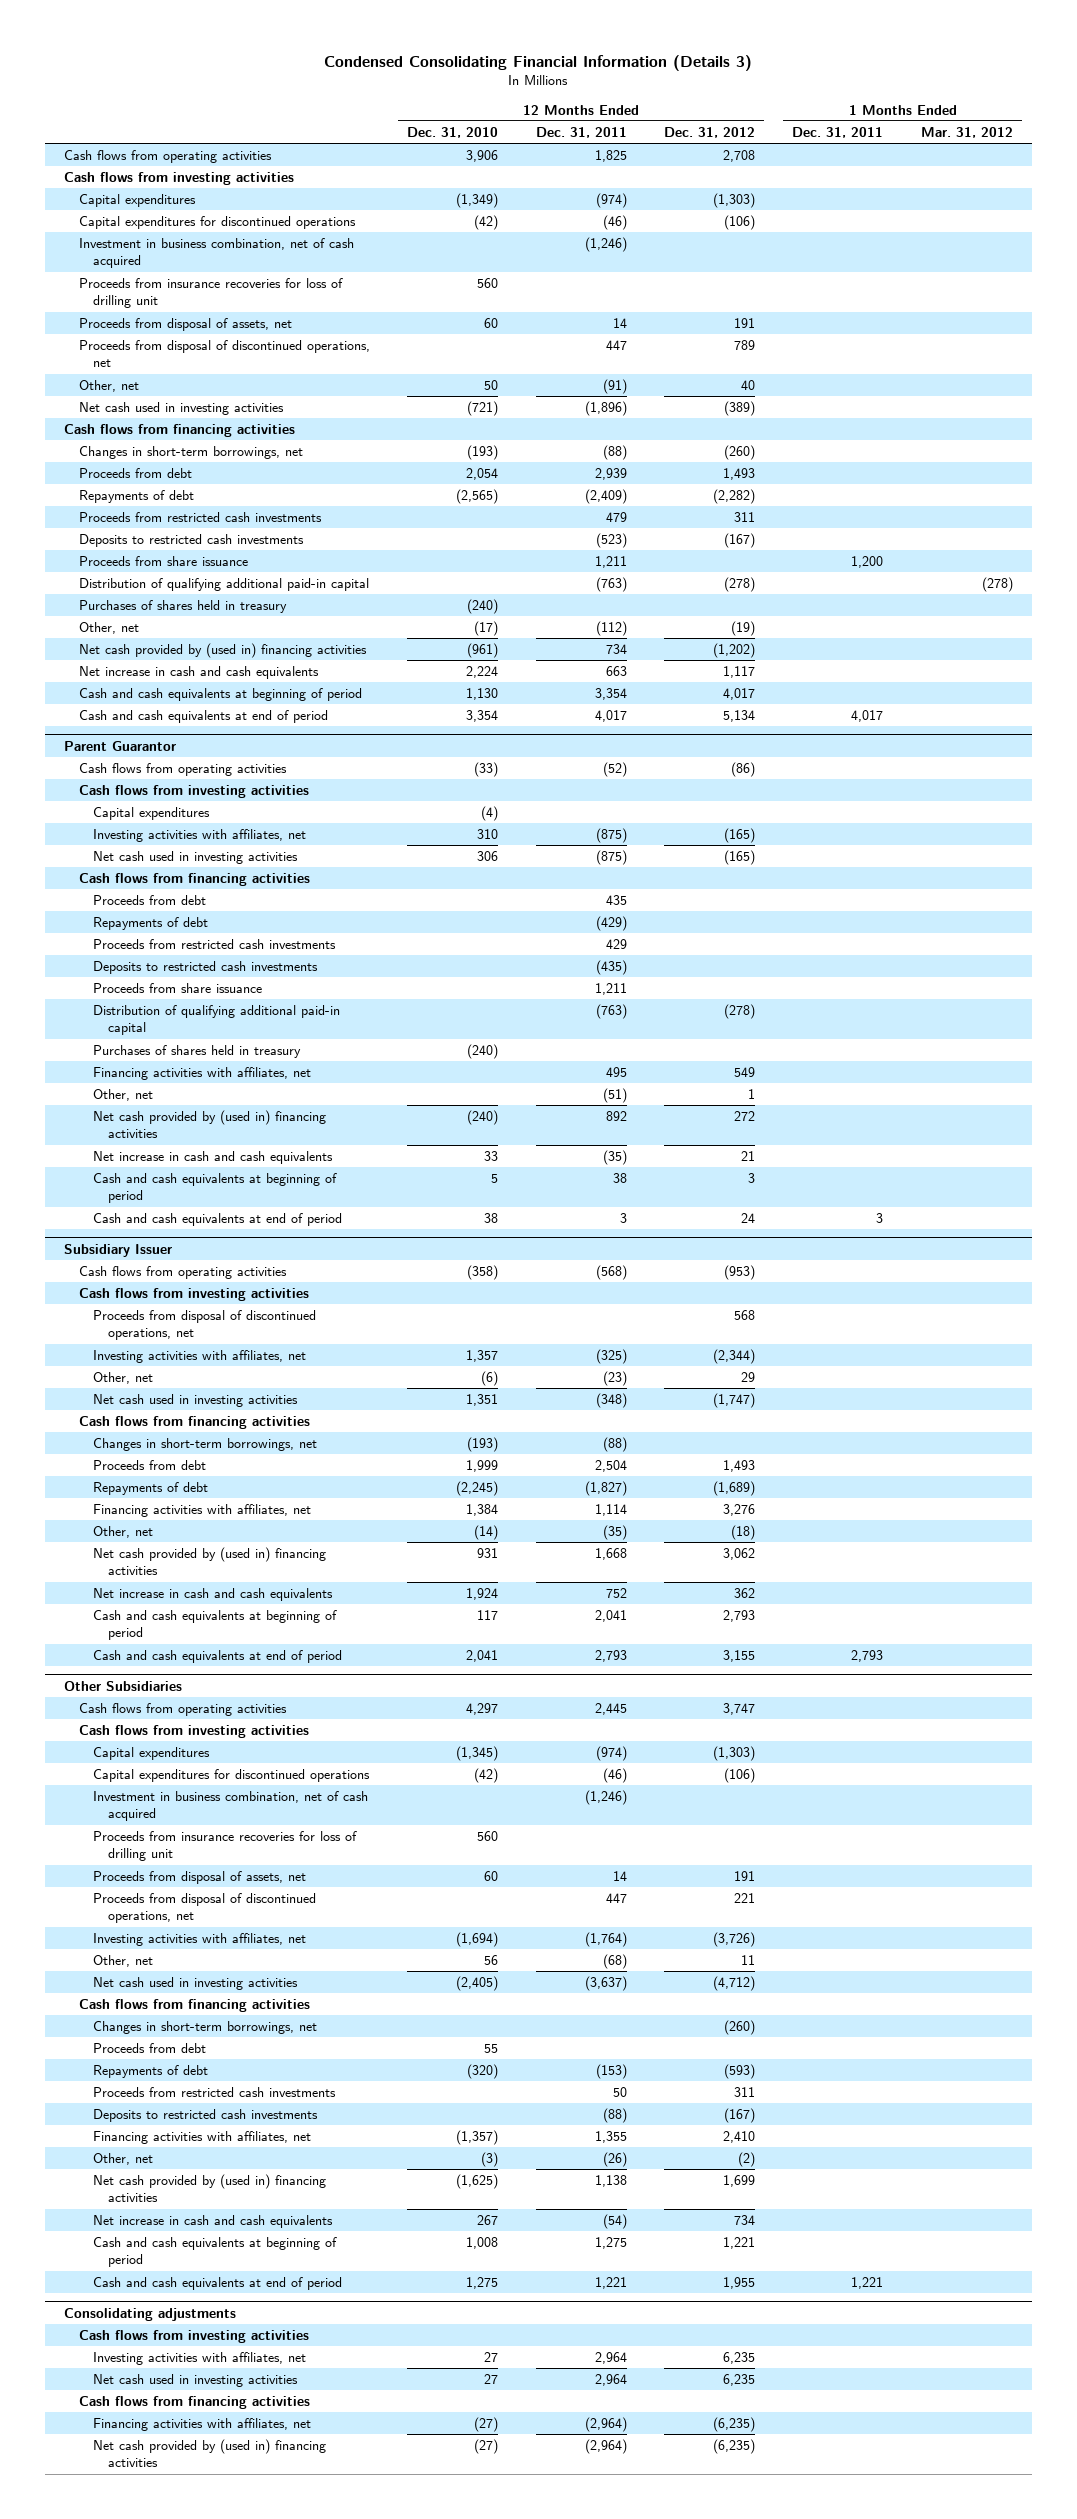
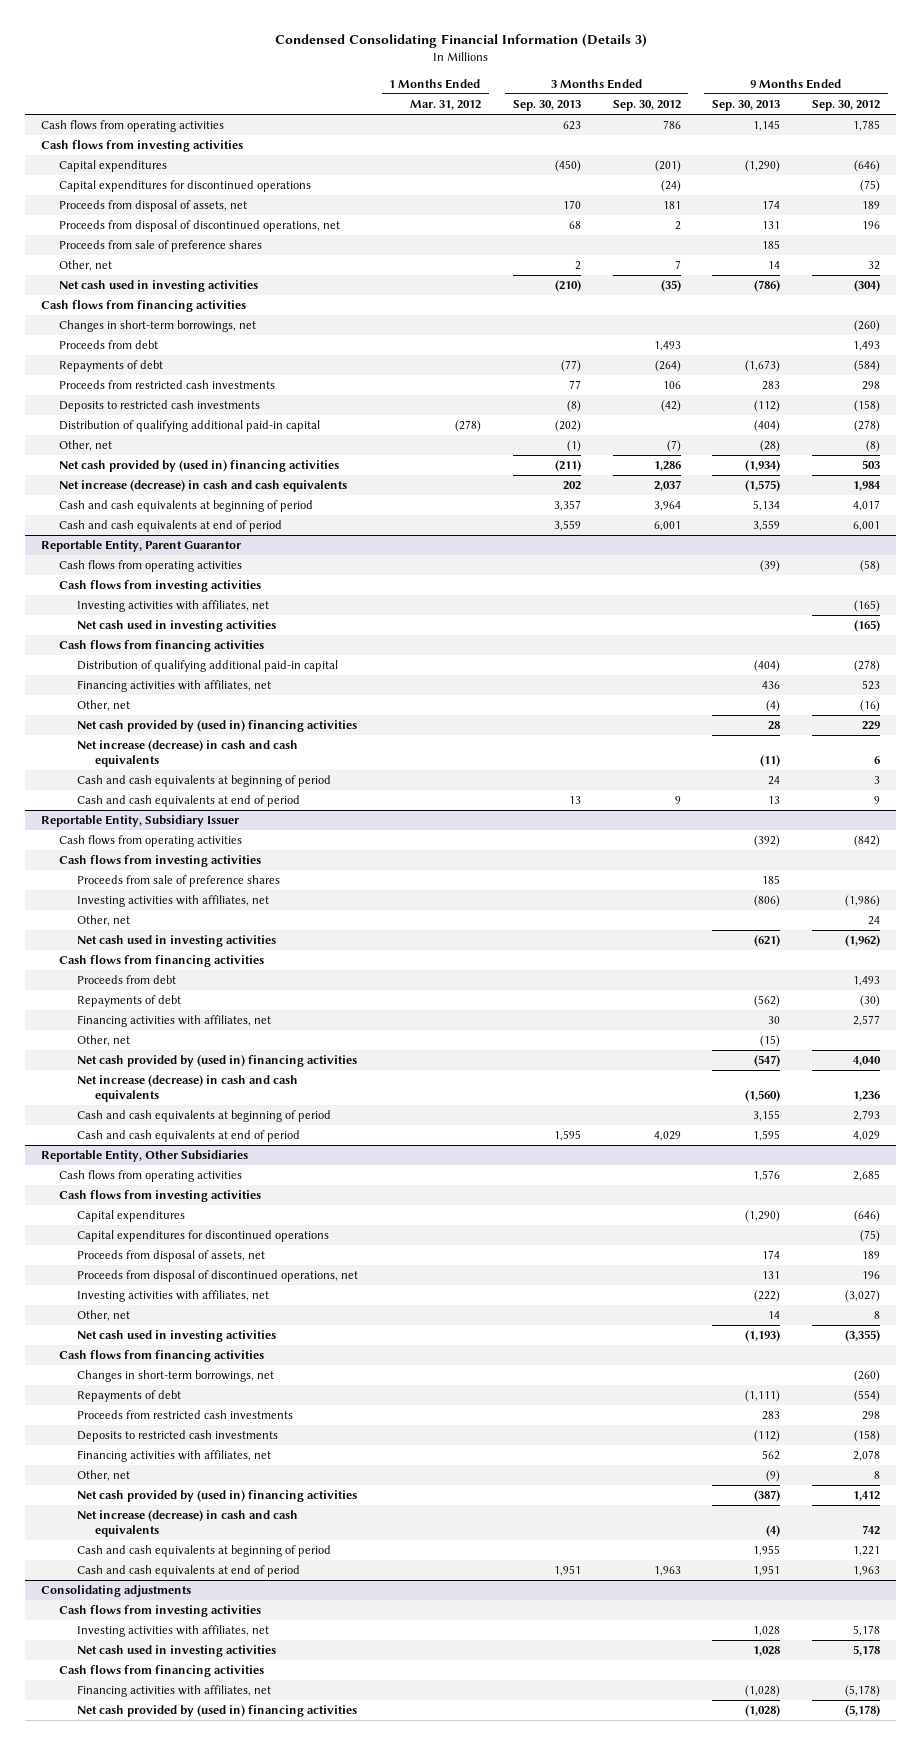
- | 12 Months Ended Dec. 31, 2010 | 12 Months Ended Dec. 31, 2011 | 12 Months Ended Dec. 31, 2012 | 1 Months Ended Dec. 31, 2011 | 1 Months Ended Mar. 31, 2012
+ | 1 Months Ended Mar. 31, 2012 | 3 Months Ended Sep. 30, 2013 | 3 Months Ended Sep. 30, 2012 | 9 Months Ended Sep. 30, 2013 | 9 Months Ended Sep. 30, 2012
- Investment in business combination, net of cash acquired | | (1,246) | | |
- Proceeds from insurance recoveries for loss of drilling unit | 560 | | | |
+ Proceeds from sale of preference shares | | | | 185 |
- Proceeds from share issuance | | 1,211 | | 1,200 |
- Purchases of shares held in treasury | (240) | | | |
- Net increase in cash and cash equivalents | 2,224 | 663 | 1,117 | |
+ Net increase (decrease) in cash and cash equivalents | | 202 | 2,037 | (1,575) | 1,984
- Parent Guarantor
+ Reportable Entity, Parent Guarantor
- Capital expenditures | (4) | | | |
- Proceeds from debt | | 435 | | |
- Repayments of debt | | (429) | | |
- Proceeds from restricted cash investments | | 429 | | |
- Deposits to restricted cash investments | | (435) | | |
- Proceeds from share issuance | | 1,211 | | |
- Purchases of shares held in treasury | (240) | | | |
- Net increase in cash and cash equivalents | 33 | (35) | 21 | |
+ Net increase (decrease) in cash and cash equivalents | | | | (11) | 6
- Subsidiary Issuer
+ Reportable Entity, Subsidiary Issuer
- Proceeds from disposal of discontinued operations, net | | | 568 | |
+ Proceeds from sale of preference shares | | | | 185 |
- Changes in short-term borrowings, net | (193) | (88) | | |
- Net increase in cash and cash equivalents | 1,924 | 752 | 362 | |
+ Net increase (decrease) in cash and cash equivalents | | | | (1,560) | 1,236
- Other Subsidiaries
+ Reportable Entity, Other Subsidiaries
- Investment in business combination, net of cash acquired | | (1,246) | | |
- Proceeds from insurance recoveries for loss of drilling unit | 560 | | | |
- Proceeds from debt | 55 | | | |
- Net increase in cash and cash equivalents | 267 | (54) | 734 | |
+ Net increase (decrease) in cash and cash equivalents | | | | (4) | 742

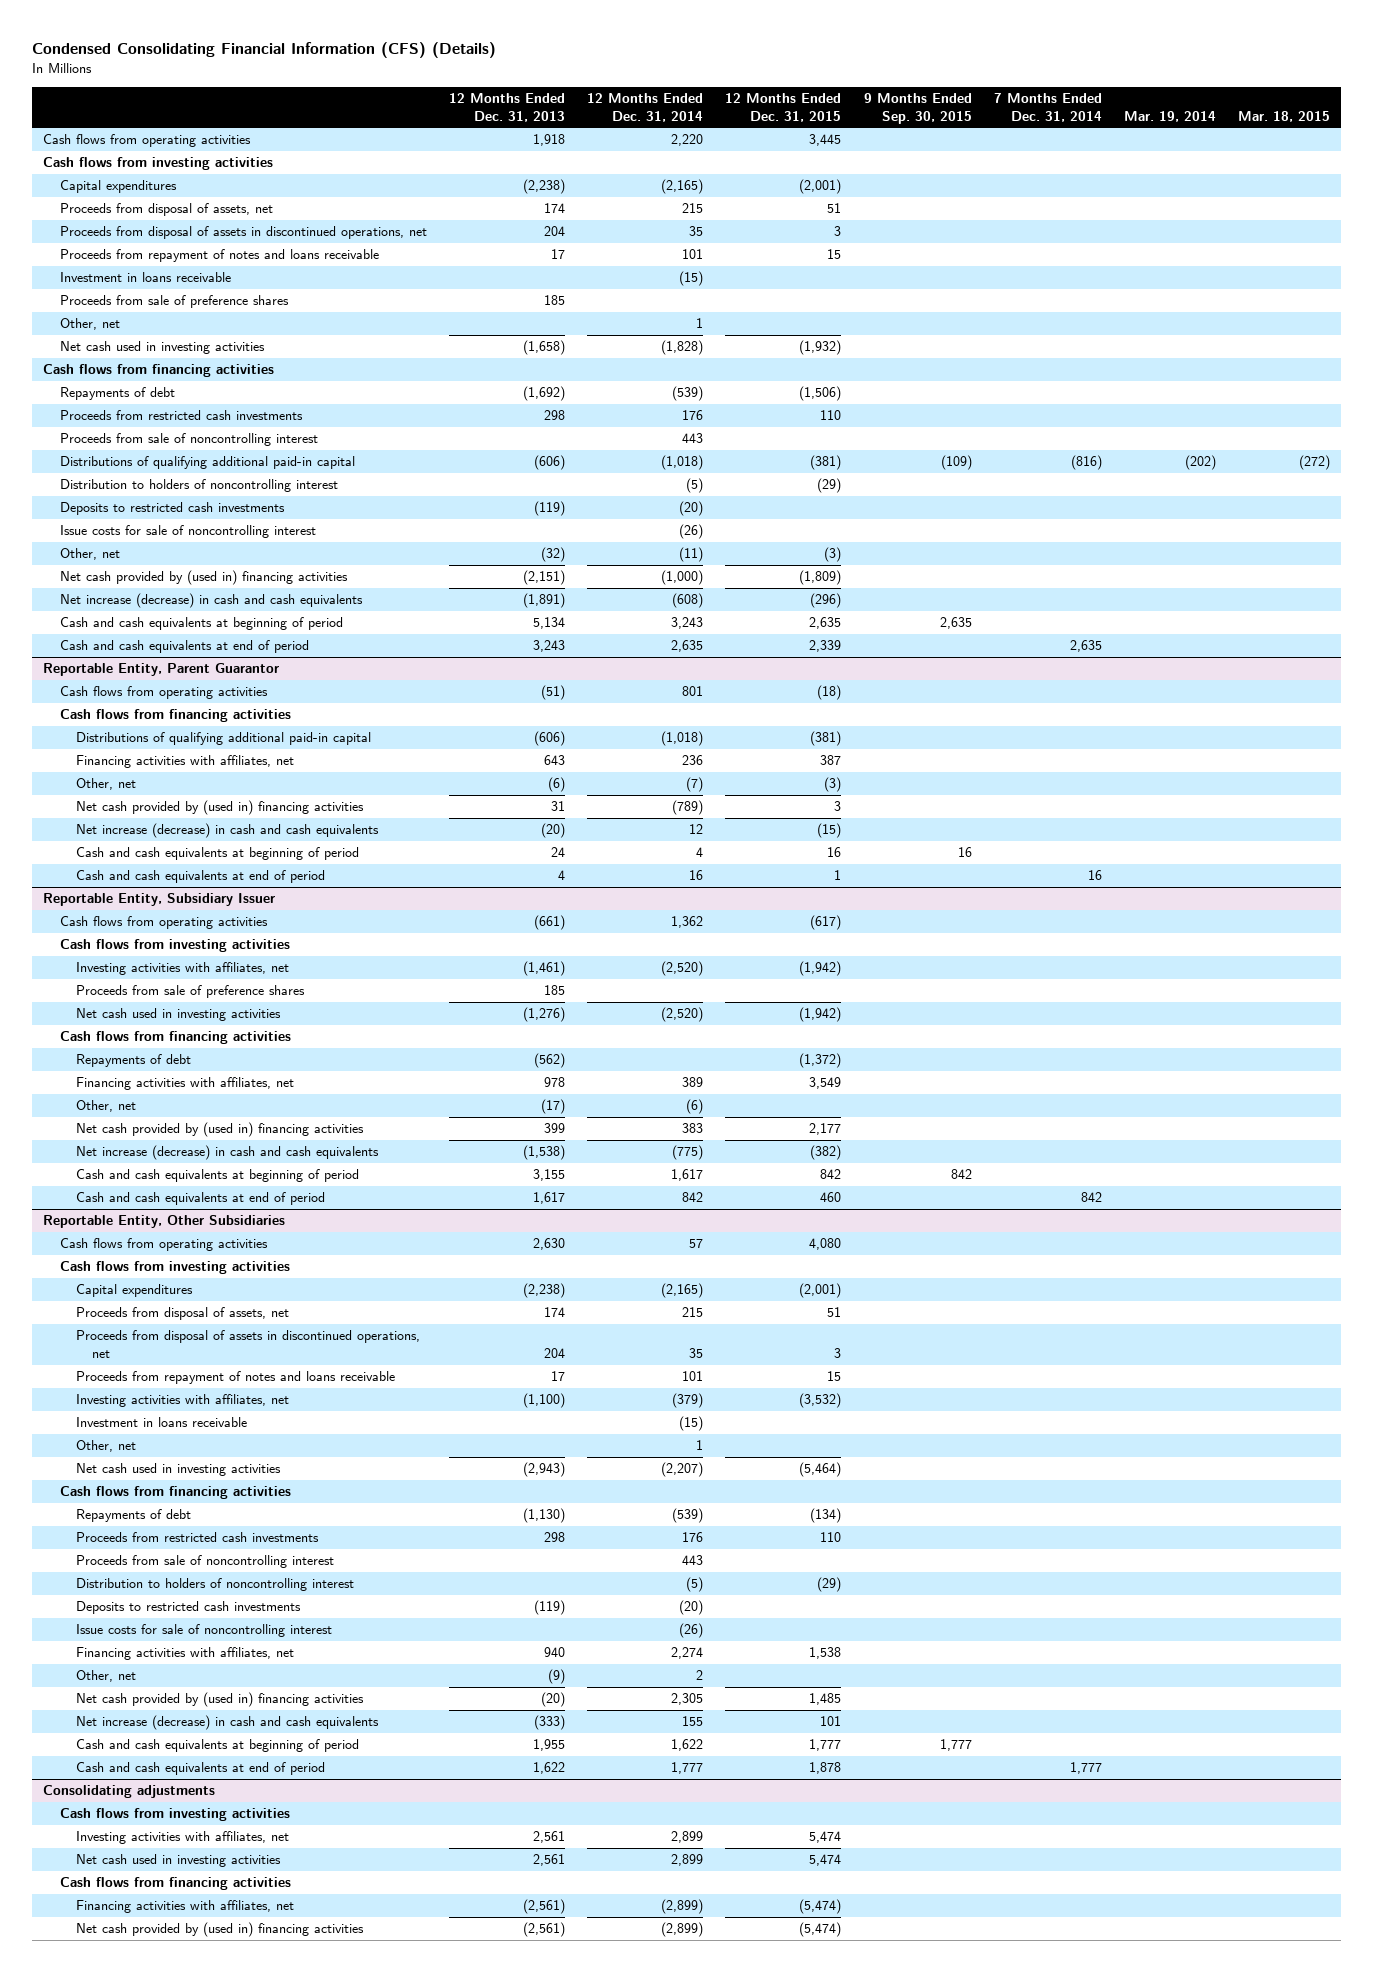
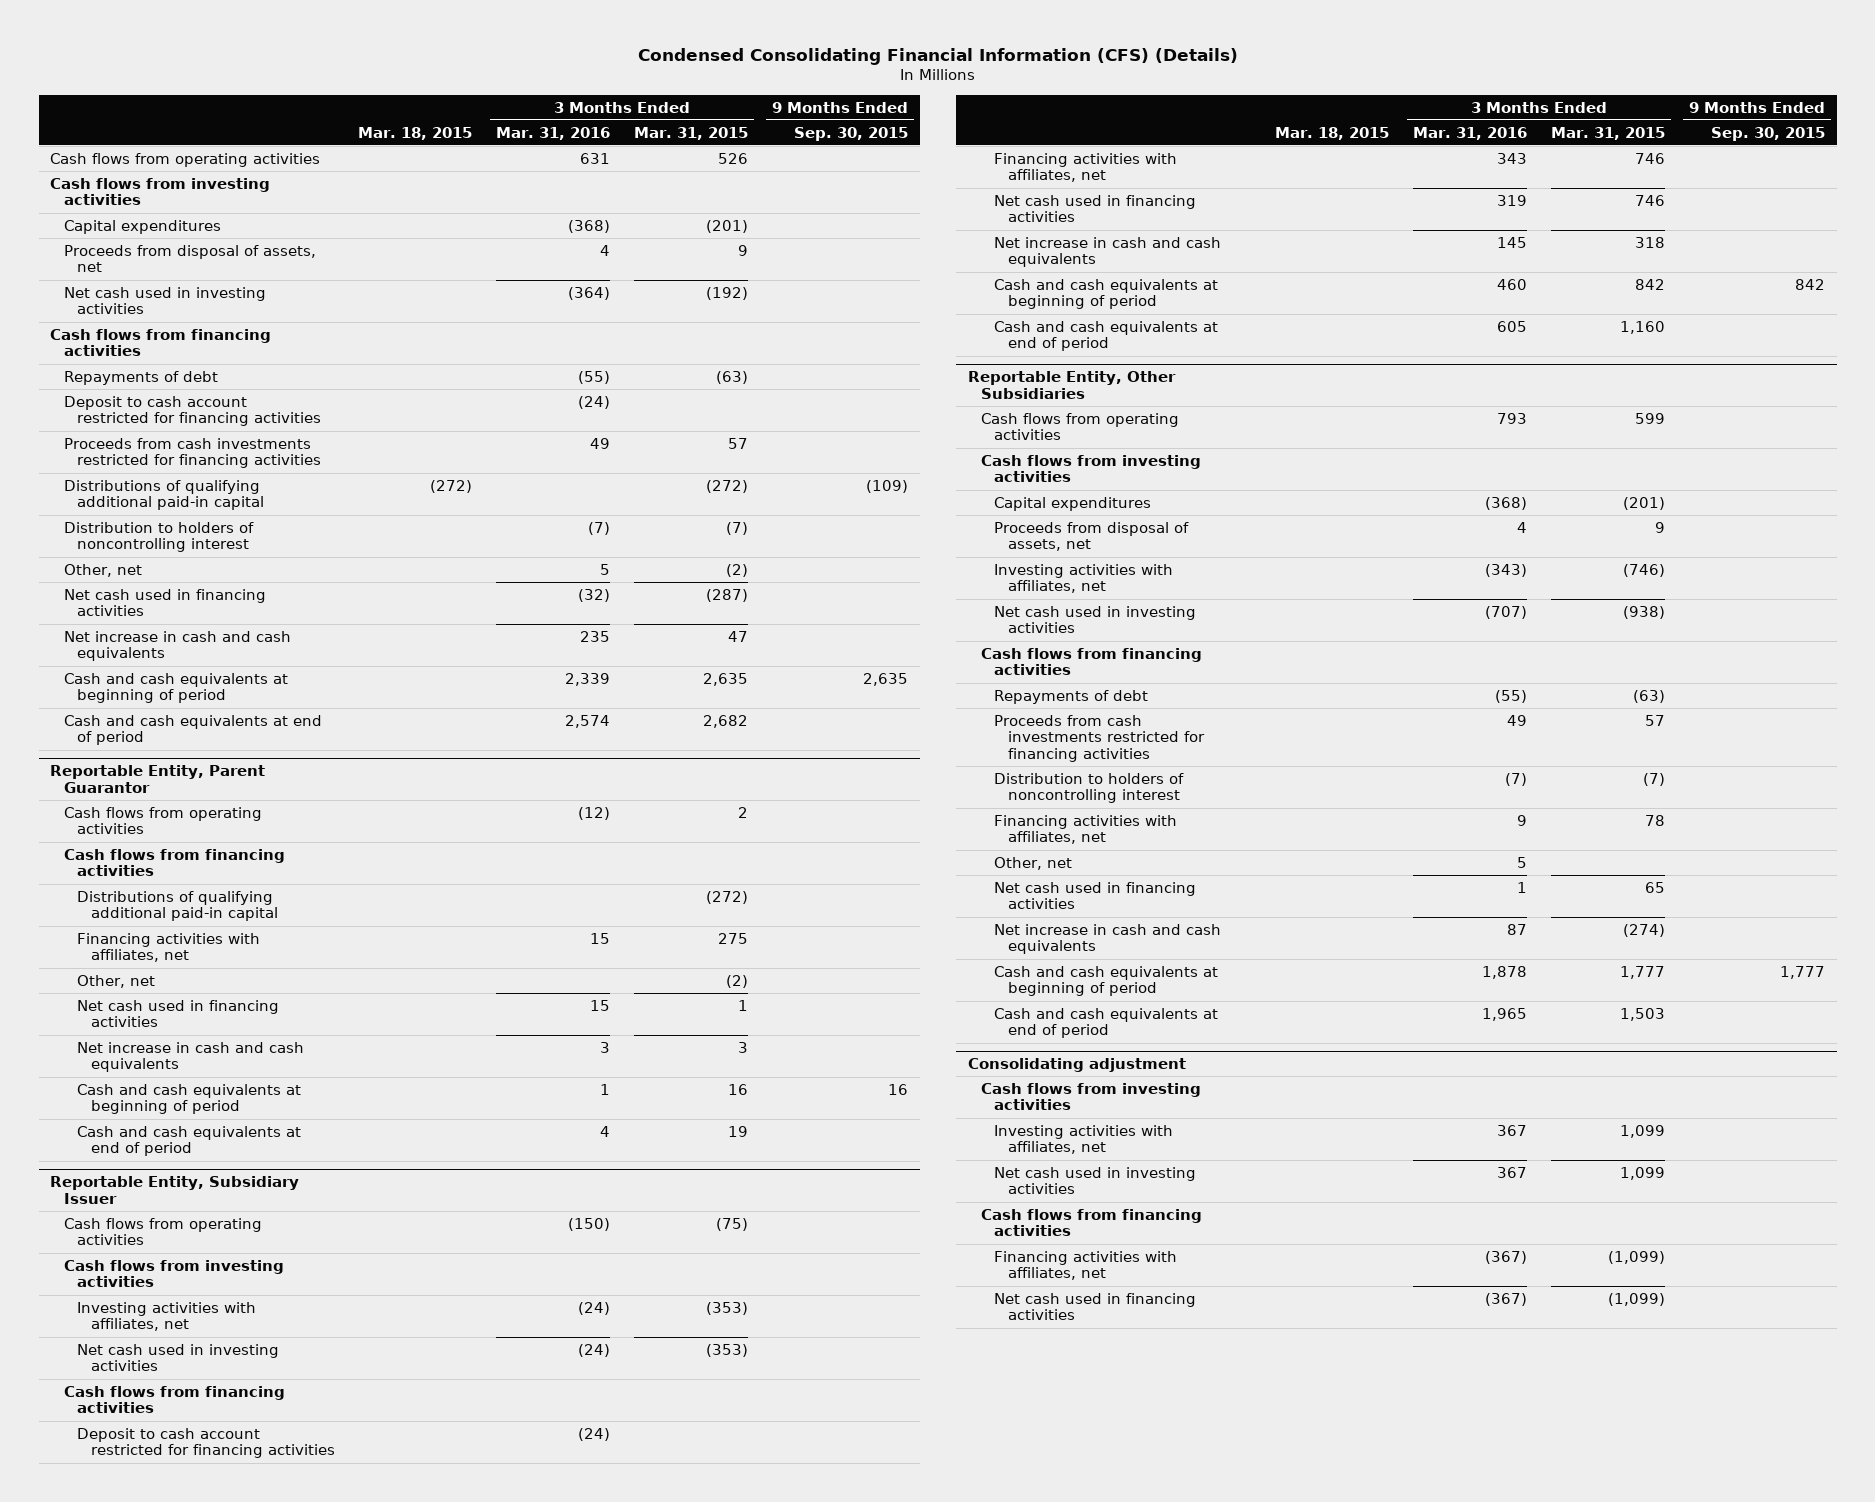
- | 12 Months Ended Dec. 31, 2013 | 12 Months Ended Dec. 31, 2014 | 12 Months Ended Dec. 31, 2015 | 9 Months Ended Sep. 30, 2015 | 7 Months Ended Dec. 31, 2014 | Mar. 19, 2014 | Mar. 18, 2015
+ | Mar. 18, 2015 | 3 Months Ended Mar. 31, 2016 | 3 Months Ended Mar. 31, 2015 | 9 Months Ended Sep. 30, 2015
- Proceeds from disposal of assets in discontinued operations, net | 204 | 35 | 3 | | | |
- Proceeds from repayment of notes and loans receivable | 17 | 101 | 15 | | | |
- Investment in loans receivable | | (15) | | | | |
- Proceeds from sale of preference shares | 185 | | | | | |
- Other, net | | 1 | | | | |
- Proceeds from restricted cash investments | 298 | 176 | 110 | | | |
- Proceeds from sale of noncontrolling interest | | 443 | | | | |
+ Deposit to cash account restricted for financing activities | | (24) | |
+ Proceeds from cash investments restricted for financing activities | | 49 | 57 |
- Deposits to restricted cash investments | (119) | (20) | | | | |
- Issue costs for sale of noncontrolling interest | | (26) | | | | |
- Net cash provided by (used in) financing activities | (2,151) | (1,000) | (1,809) | | | |
- Net increase (decrease) in cash and cash equivalents | (1,891) | (608) | (296) | | | |
+ Net cash used in financing activities | | (32) | (287) |
+ Net increase in cash and cash equivalents | | 235 | 47 |
@ Reportable Entity, Parent Guarantor
- Net cash provided by (used in) financing activities | 31 | (789) | 3 | | | |
- Net increase (decrease) in cash and cash equivalents | (20) | 12 | (15) | | | |
+ Net cash used in financing activities | | 15 | 1 |
+ Net increase in cash and cash equivalents | | 3 | 3 |
@ Reportable Entity, Subsidiary Issuer
- Proceeds from sale of preference shares | 185 | | | | | |
- Repayments of debt | (562) | | (1,372) | | | |
+ Deposit to cash account restricted for financing activities | | (24) | |
- Other, net | (17) | (6) | | | | |
- Net cash provided by (used in) financing activities | 399 | 383 | 2,177 | | | |
- Net increase (decrease) in cash and cash equivalents | (1,538) | (775) | (382) | | | |
+ Net cash used in financing activities | | 319 | 746 |
+ Net increase in cash and cash equivalents | | 145 | 318 |
@ Reportable Entity, Other Subsidiaries
- Proceeds from disposal of assets in discontinued operations, net | 204 | 35 | 3 | | | |
- Proceeds from repayment of notes and loans receivable | 17 | 101 | 15 | | | |
- Investment in loans receivable | | (15) | | | | |
- Other, net | | 1 | | | | |
- Proceeds from restricted cash investments | 298 | 176 | 110 | | | |
- Proceeds from sale of noncontrolling interest | | 443 | | | | |
+ Proceeds from cash investments restricted for financing activities | | 49 | 57 |
- Deposits to restricted cash investments | (119) | (20) | | | | |
- Issue costs for sale of noncontrolling interest | | (26) | | | | |
- Net cash provided by (used in) financing activities | (20) | 2,305 | 1,485 | | | |
- Net increase (decrease) in cash and cash equivalents | (333) | 155 | 101 | | | |
+ Net cash used in financing activities | | 1 | 65 |
+ Net increase in cash and cash equivalents | | 87 | (274) |
- Consolidating adjustments
+ Consolidating adjustment
- Net cash provided by (used in) financing activities | (2,561) | (2,899) | (5,474) | | | |
+ Net cash used in financing activities | | (367) | (1,099) |

